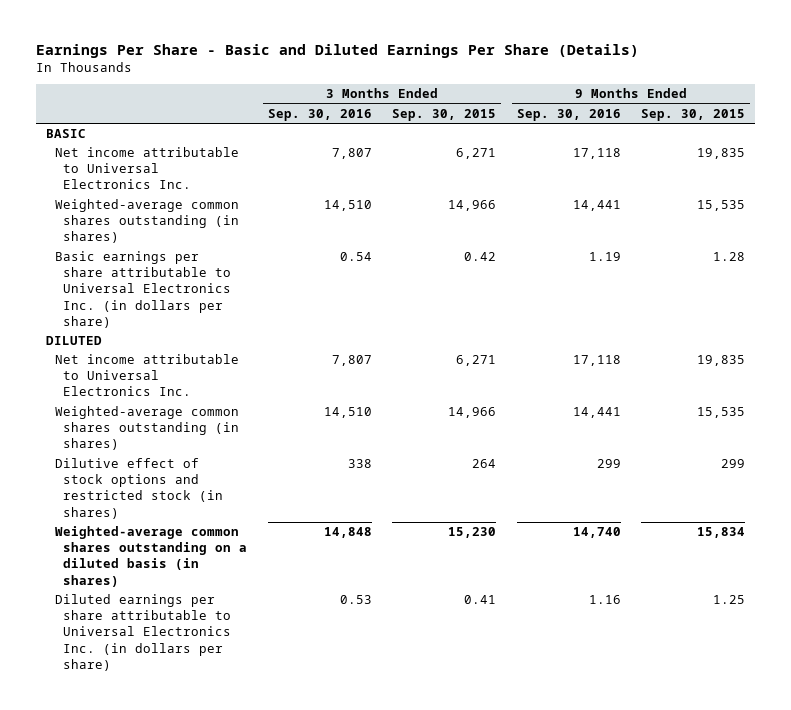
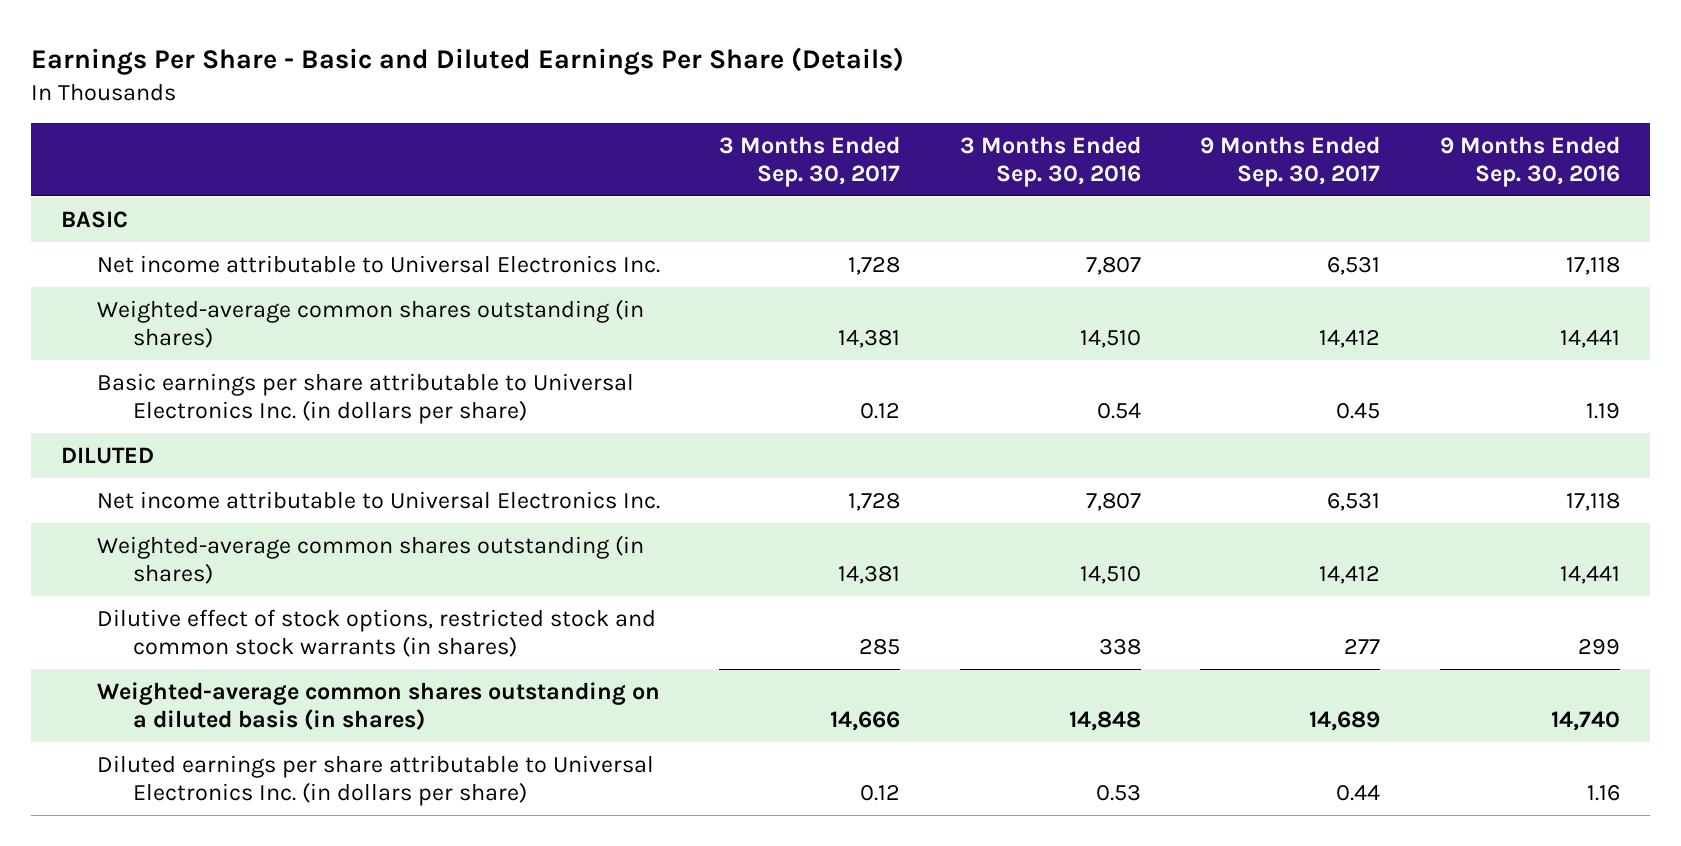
- | 3 Months Ended Sep. 30, 2016 | 3 Months Ended Sep. 30, 2015 | 9 Months Ended Sep. 30, 2016 | 9 Months Ended Sep. 30, 2015
+ | 3 Months Ended Sep. 30, 2017 | 3 Months Ended Sep. 30, 2016 | 9 Months Ended Sep. 30, 2017 | 9 Months Ended Sep. 30, 2016
- Dilutive effect of stock options and restricted stock (in shares) | 338 | 264 | 299 | 299
+ Dilutive effect of stock options, restricted stock and common stock warrants (in shares) | 285 | 338 | 277 | 299

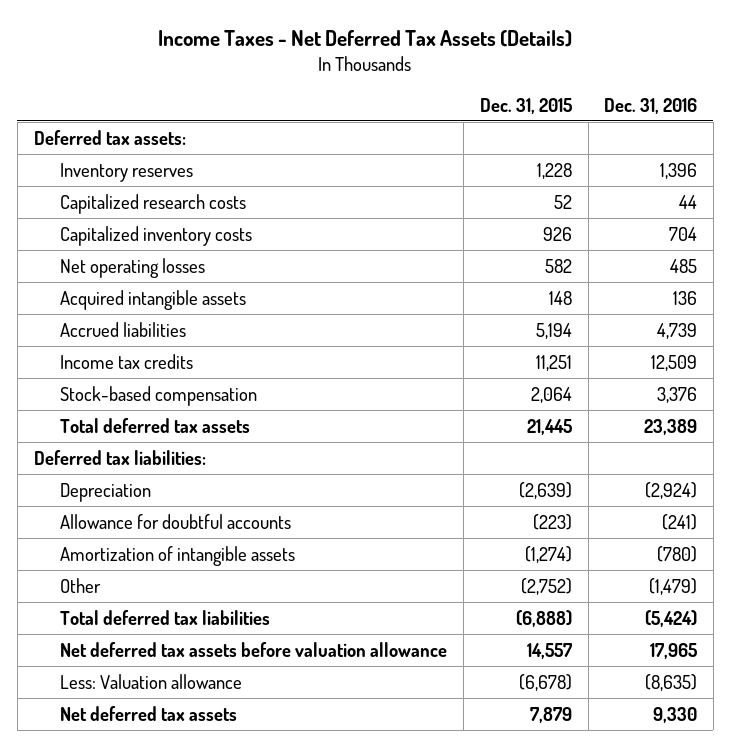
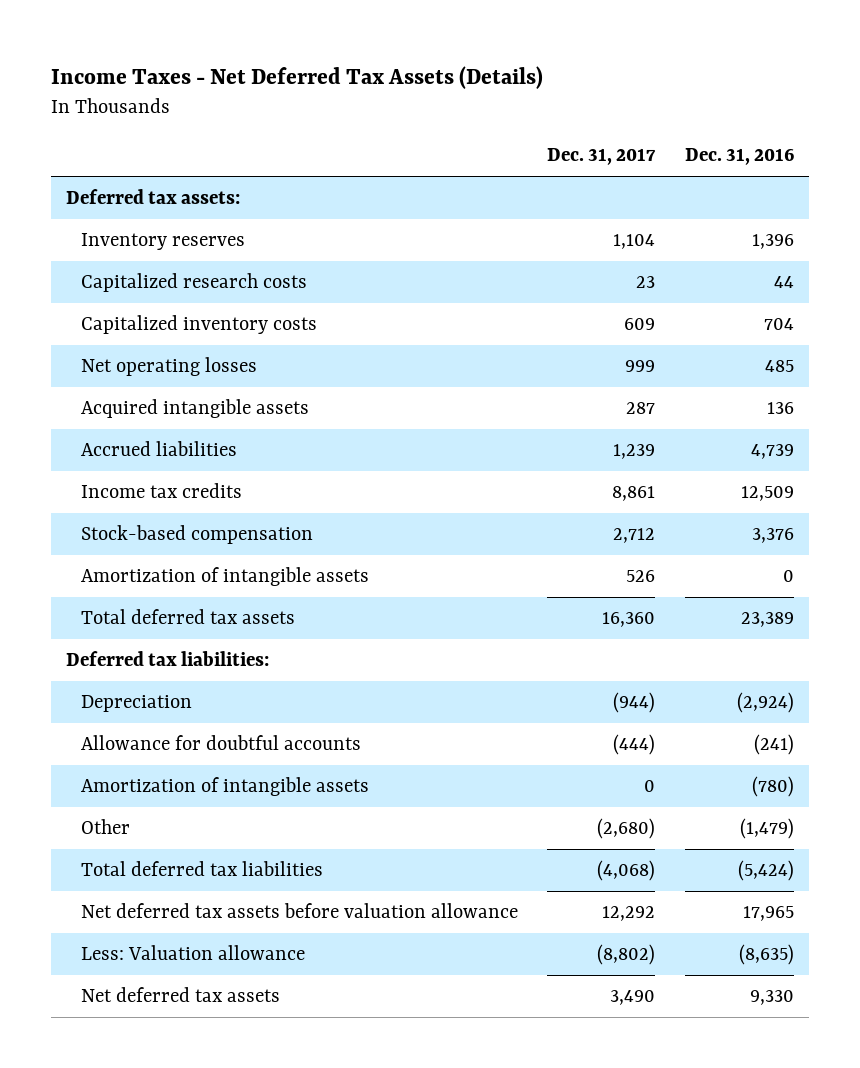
- | Dec. 31, 2015 | Dec. 31, 2016
+ | Dec. 31, 2017 | Dec. 31, 2016
+ Amortization of intangible assets | 526 | 0

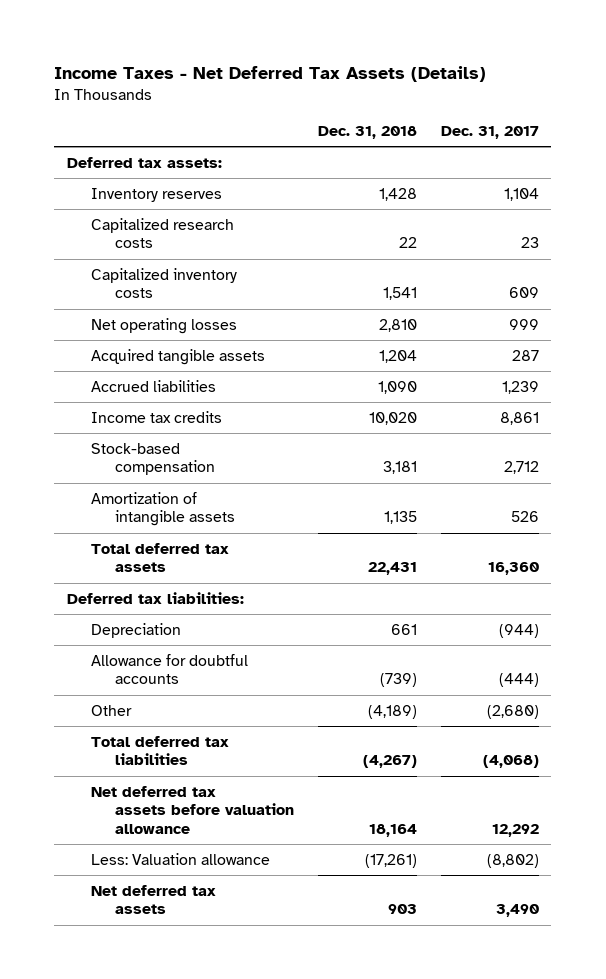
- | Dec. 31, 2017 | Dec. 31, 2016
+ | Dec. 31, 2018 | Dec. 31, 2017
- Acquired intangible assets | 287 | 136
+ Acquired tangible assets | 1,204 | 287
- Amortization of intangible assets | 0 | (780)

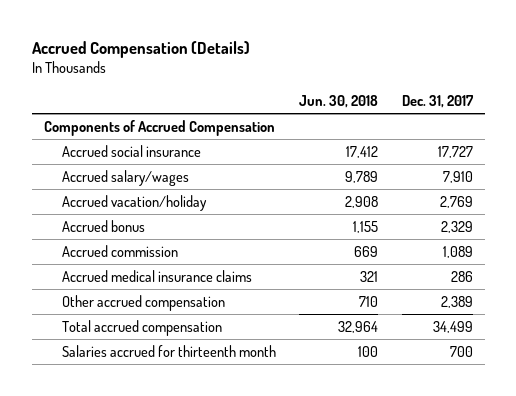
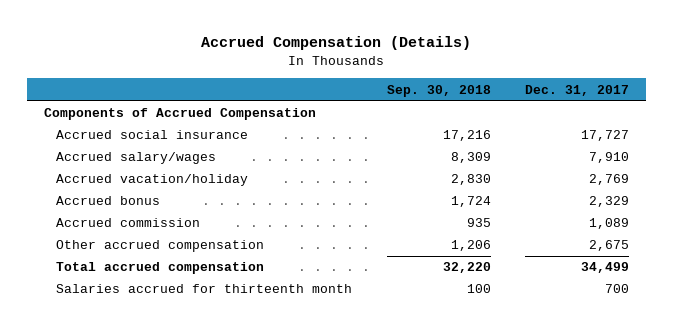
- | Jun. 30, 2018 | Dec. 31, 2017
+ | Sep. 30, 2018 | Dec. 31, 2017
- Accrued medical insurance claims | 321 | 286
- Other accrued compensation | 710 | 2,389
+ Other accrued compensation | 1,206 | 2,675

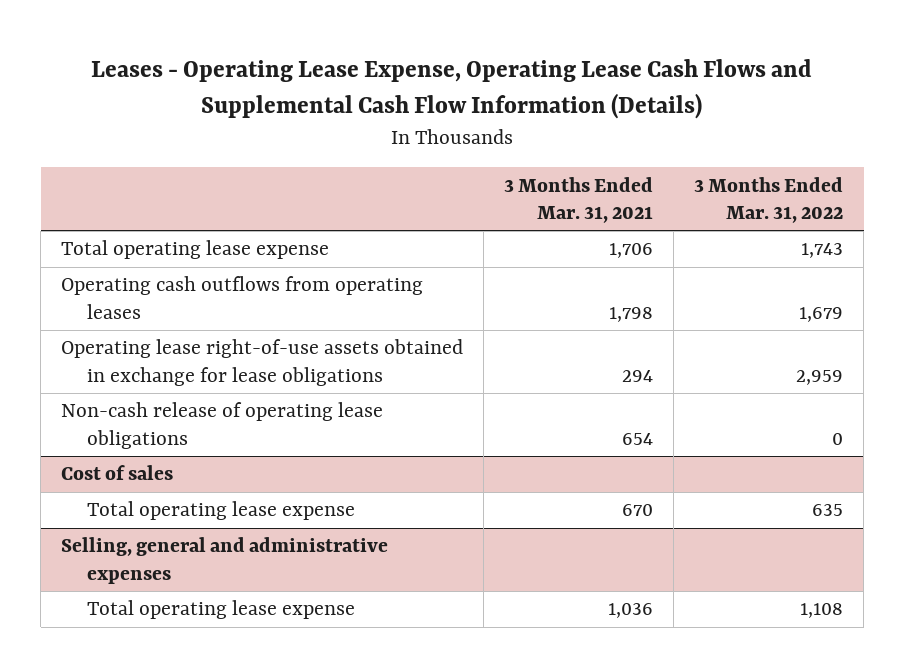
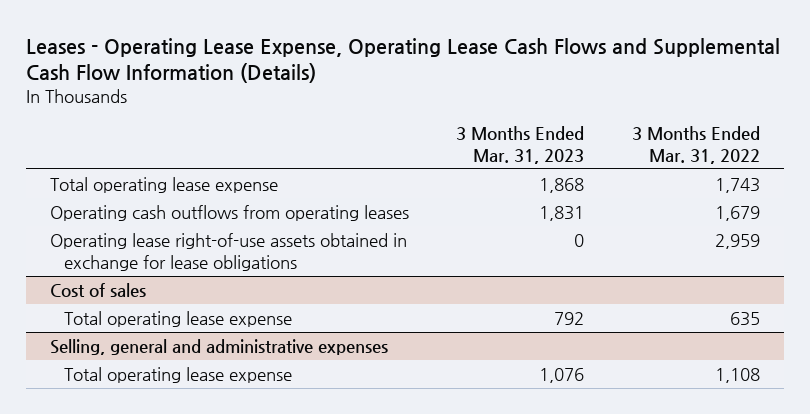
- | 3 Months Ended Mar. 31, 2021 | 3 Months Ended Mar. 31, 2022
+ | 3 Months Ended Mar. 31, 2023 | 3 Months Ended Mar. 31, 2022
- Non-cash release of operating lease obligations | 654 | 0

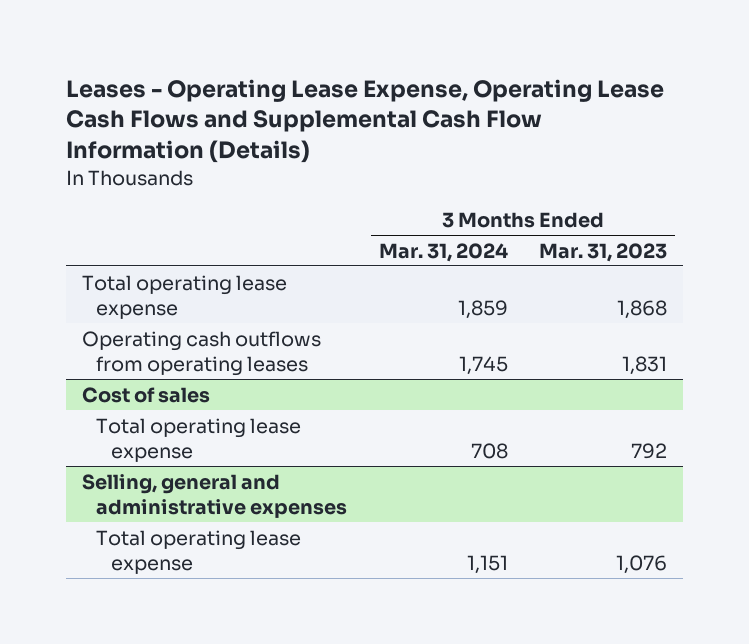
- | 3 Months Ended Mar. 31, 2023 | 3 Months Ended Mar. 31, 2022
+ | 3 Months Ended Mar. 31, 2024 | 3 Months Ended Mar. 31, 2023
- Operating lease right-of-use assets obtained in exchange for lease obligations | 0 | 2,959

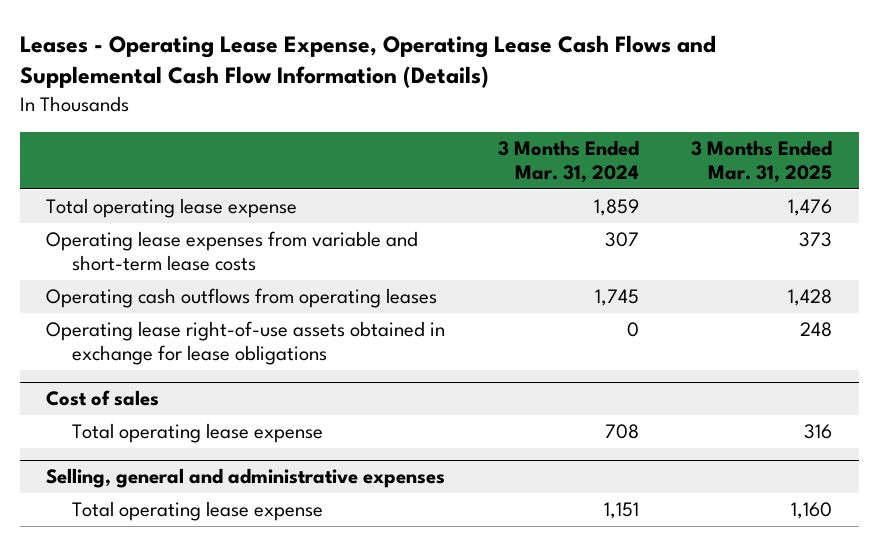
- | 3 Months Ended Mar. 31, 2024 | 3 Months Ended Mar. 31, 2023
+ | 3 Months Ended Mar. 31, 2024 | 3 Months Ended Mar. 31, 2025
+ Operating lease expenses from variable and short-term lease costs | 307 | 373
+ Operating lease right-of-use assets obtained in exchange for lease obligations | 0 | 248

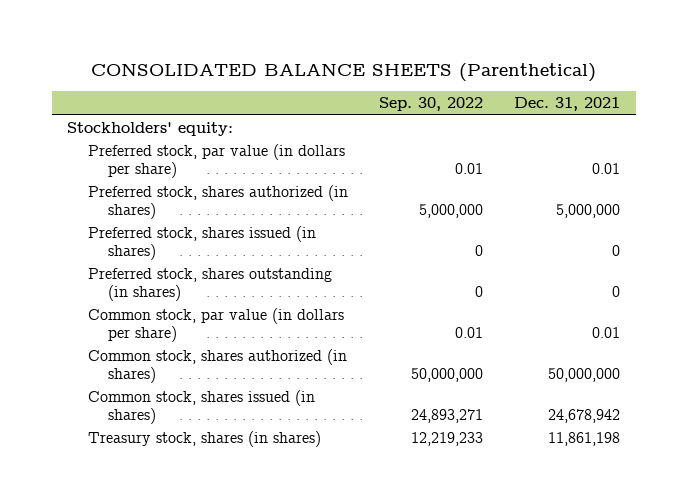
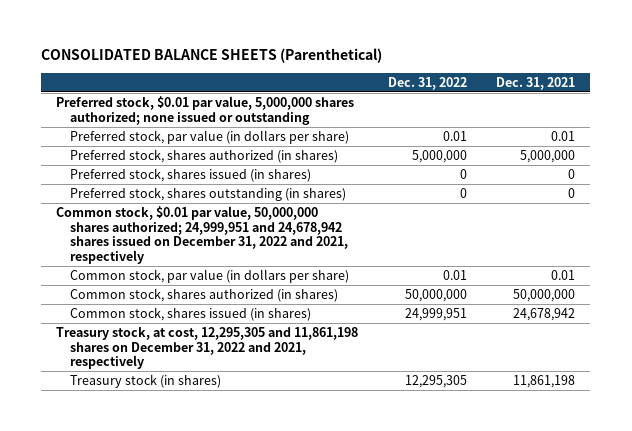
- | Sep. 30, 2022 | Dec. 31, 2021
+ | Dec. 31, 2022 | Dec. 31, 2021
- Stockholders' equity:
+ Preferred stock, $0.01 par value, 5,000,000 shares authorized; none issued or outstanding
+ Common stock, $0.01 par value, 50,000,000 shares authorized; 24,999,951 and 24,678,942 shares issued on December 31, 2022 and 2021, respectively
- Treasury stock, shares (in shares) | 12,219,233 | 11,861,198
+ Treasury stock, at cost, 12,295,305 and 11,861,198 shares on December 31, 2022 and 2021, respectively
+ Treasury stock (in shares) | 12,295,305 | 11,861,198

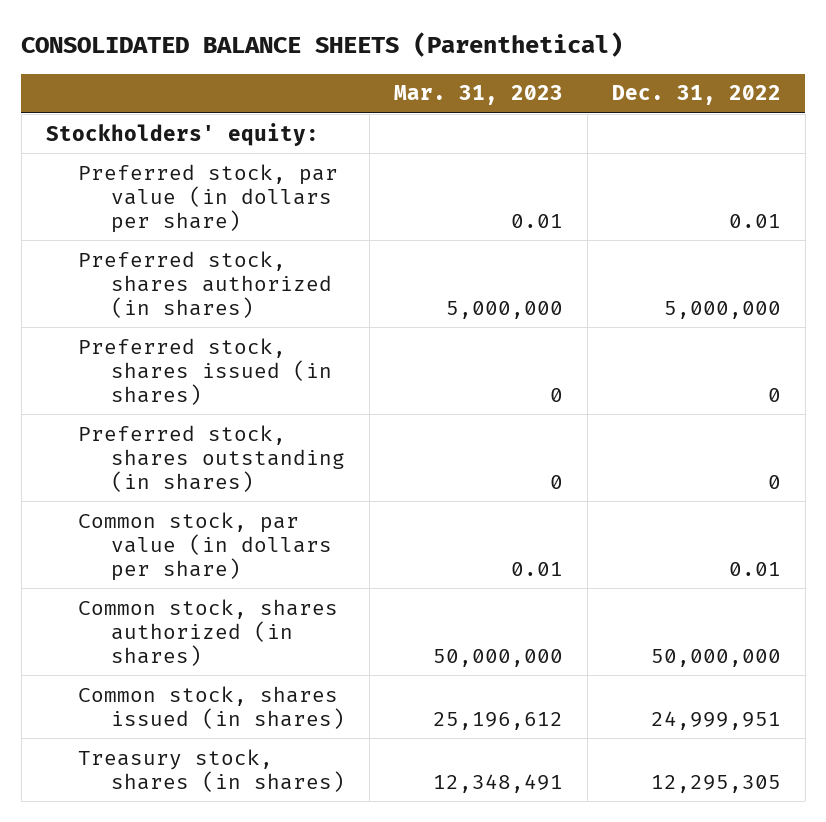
- | Dec. 31, 2022 | Dec. 31, 2021
+ | Mar. 31, 2023 | Dec. 31, 2022
- Preferred stock, $0.01 par value, 5,000,000 shares authorized; none issued or outstanding
+ Stockholders' equity:
- Common stock, $0.01 par value, 50,000,000 shares authorized; 24,999,951 and 24,678,942 shares issued on December 31, 2022 and 2021, respectively
- Treasury stock, at cost, 12,295,305 and 11,861,198 shares on December 31, 2022 and 2021, respectively
- Treasury stock (in shares) | 12,295,305 | 11,861,198
+ Treasury stock, shares (in shares) | 12,348,491 | 12,295,305

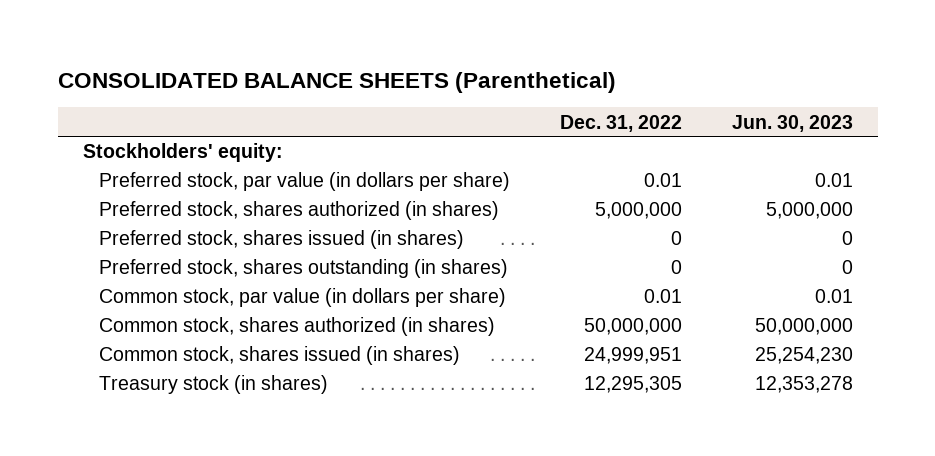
- | Mar. 31, 2023 | Dec. 31, 2022
+ | Dec. 31, 2022 | Jun. 30, 2023
- Treasury stock, shares (in shares) | 12,348,491 | 12,295,305
+ Treasury stock (in shares) | 12,295,305 | 12,353,278

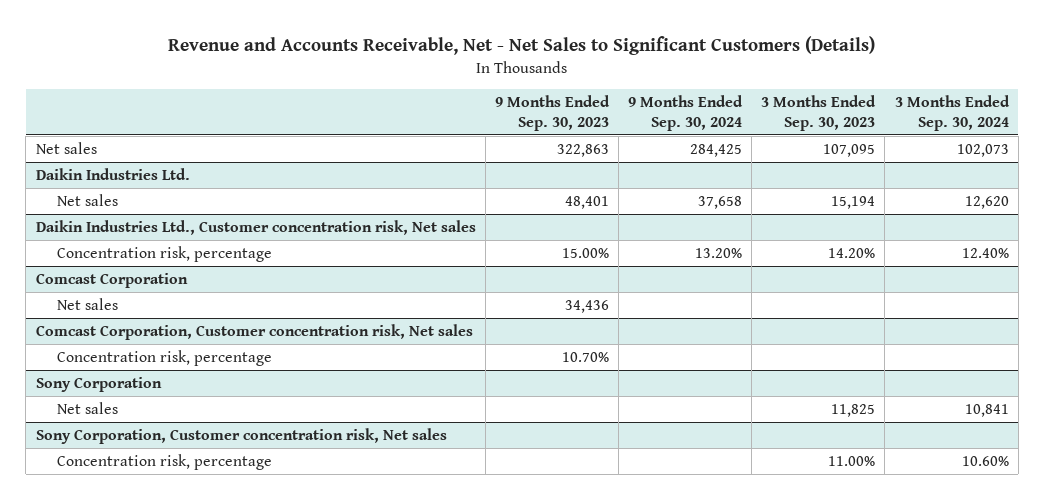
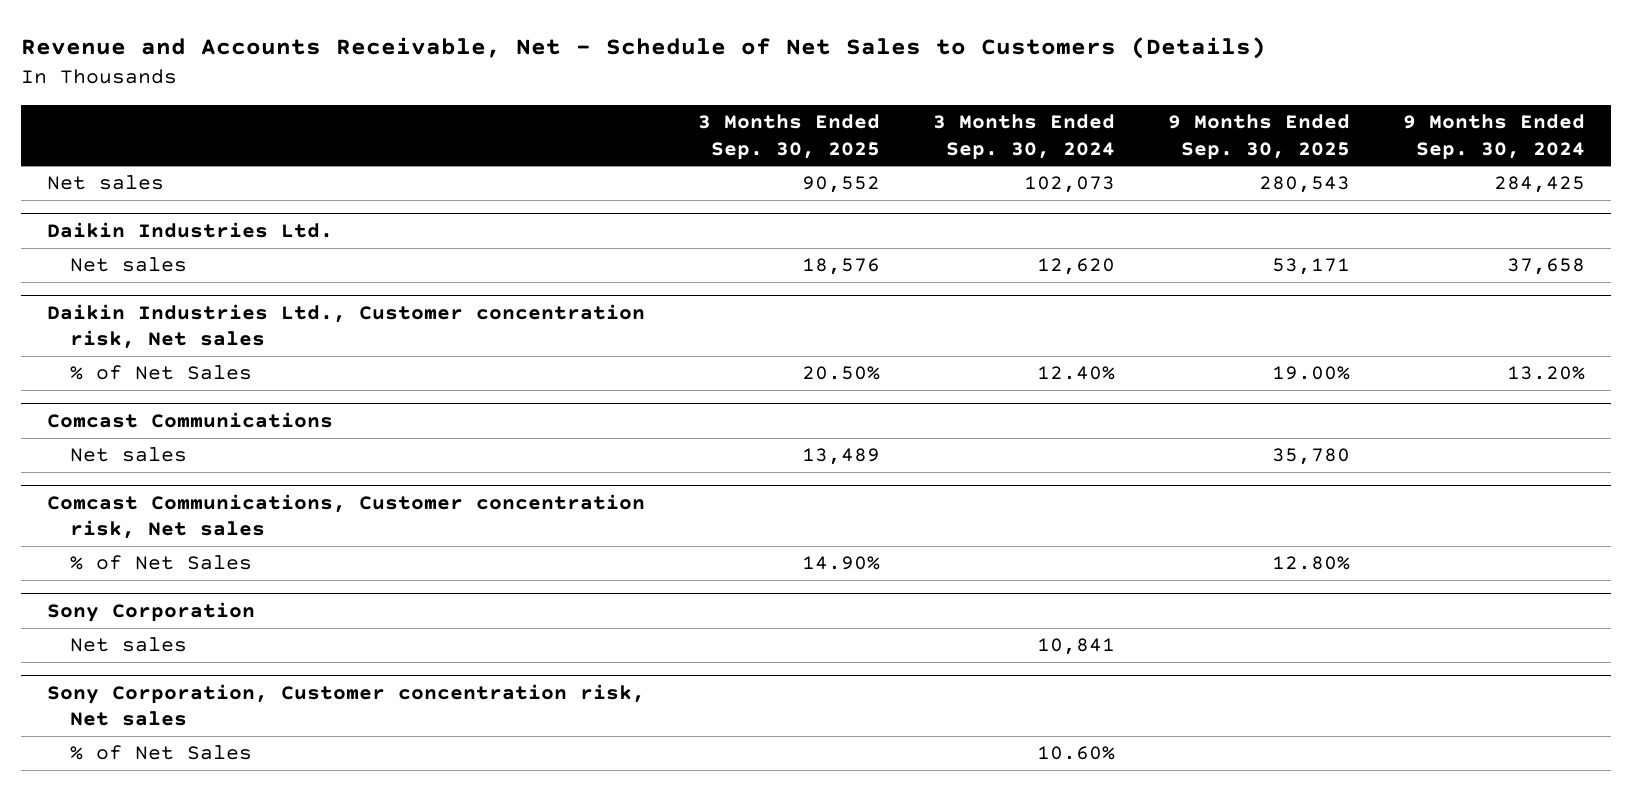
- Revenue and Accounts Receivable, Net - Net Sales to Significant Customers (Details)
+ Revenue and Accounts Receivable, Net - Schedule of Net Sales to Customers (Details)
- | 9 Months Ended Sep. 30, 2023 | 9 Months Ended Sep. 30, 2024 | 3 Months Ended Sep. 30, 2023 | 3 Months Ended Sep. 30, 2024
+ | 3 Months Ended Sep. 30, 2025 | 3 Months Ended Sep. 30, 2024 | 9 Months Ended Sep. 30, 2025 | 9 Months Ended Sep. 30, 2024
@ Daikin Industries Ltd., Customer concentration risk, Net sales
- Concentration risk, percentage | 15.00% | 13.20% | 14.20% | 12.40%
- Comcast Corporation
@ Daikin Industries Ltd., Customer concentration risk, Net sales
+ % of Net Sales | 20.50% | 12.40% | 19.00% | 13.20%
+ Comcast Communications
- Comcast Corporation, Customer concentration risk, Net sales
- Concentration risk, percentage | 10.70% | | |
+ Comcast Communications, Customer concentration risk, Net sales
+ % of Net Sales | 14.90% | | 12.80% |
@ Sony Corporation, Customer concentration risk, Net sales
- Concentration risk, percentage | | | 11.00% | 10.60%
+ % of Net Sales | | 10.60% | |

